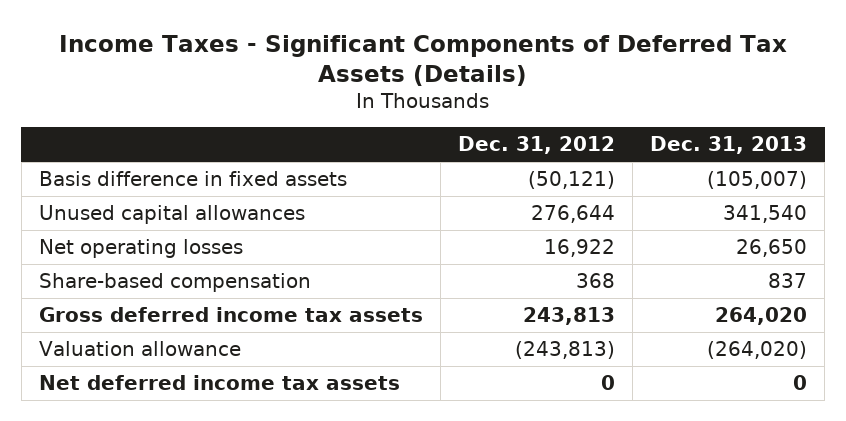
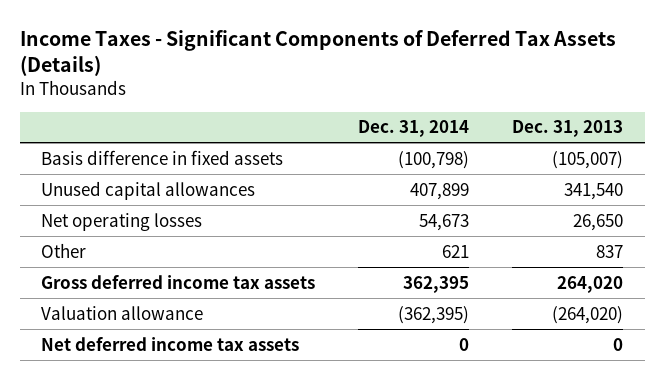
- | Dec. 31, 2012 | Dec. 31, 2013
+ | Dec. 31, 2014 | Dec. 31, 2013
- Share-based compensation | 368 | 837
+ Other | 621 | 837

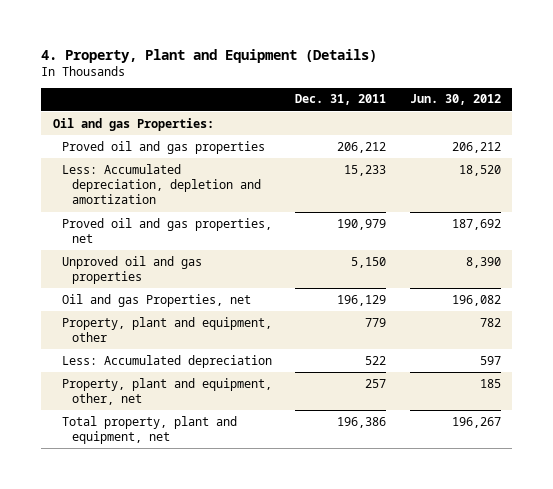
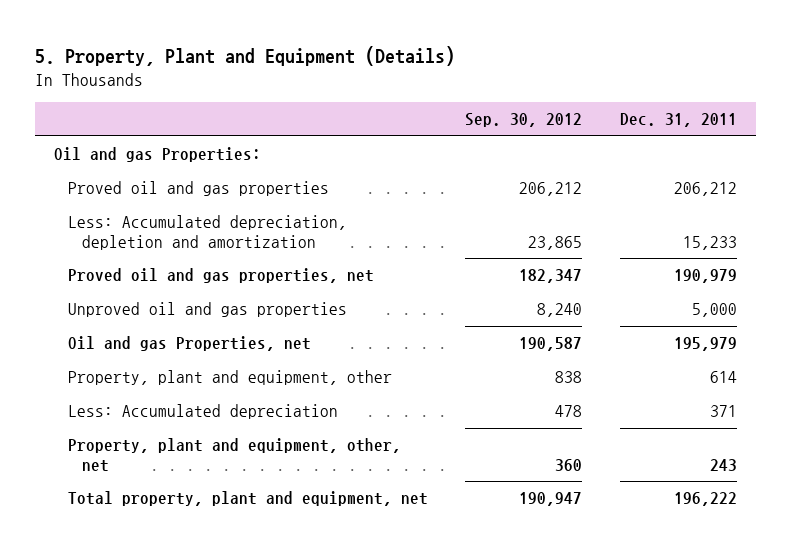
- 4. Property, Plant and Equipment (Details)
+ 5. Property, Plant and Equipment (Details)
- | Dec. 31, 2011 | Jun. 30, 2012
+ | Sep. 30, 2012 | Dec. 31, 2011
- Unproved oil and gas properties | 5,150 | 8,390
- Oil and gas Properties, net | 196,129 | 196,082
- Property, plant and equipment, other | 779 | 782
- Less: Accumulated depreciation | 522 | 597
- Property, plant and equipment, other, net | 257 | 185
- Total property, plant and equipment, net | 196,386 | 196,267
+ Unproved oil and gas properties | 8,240 | 5,000
+ Oil and gas Properties, net | 190,587 | 195,979
+ Property, plant and equipment, other | 838 | 614
+ Less: Accumulated depreciation | 478 | 371
+ Property, plant and equipment, other, net | 360 | 243
+ Total property, plant and equipment, net | 190,947 | 196,222

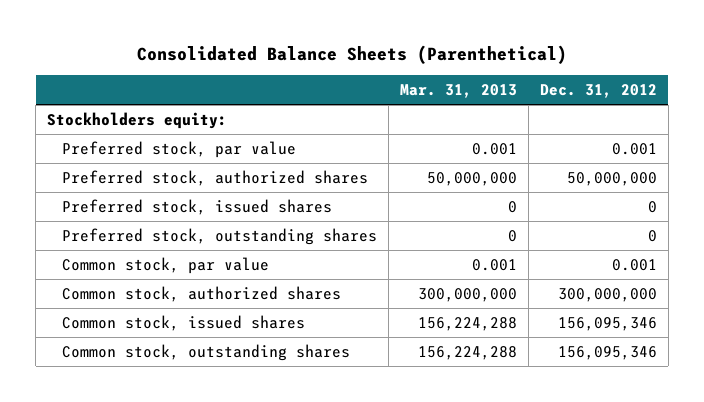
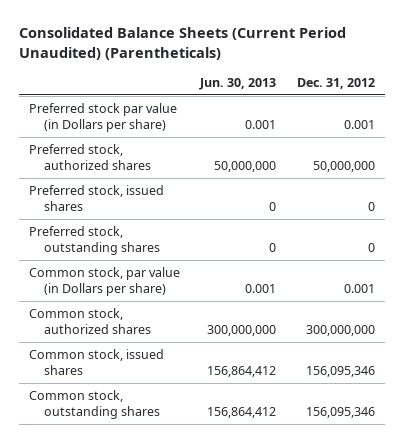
- Consolidated Balance Sheets (Parenthetical)
+ Consolidated Balance Sheets (Current Period Unaudited) (Parentheticals)
- | Mar. 31, 2013 | Dec. 31, 2012
+ | Jun. 30, 2013 | Dec. 31, 2012
- Stockholders equity:
- Preferred stock, par value | 0.001 | 0.001
+ Preferred stock par value (in Dollars per share) | 0.001 | 0.001
- Common stock, par value | 0.001 | 0.001
+ Common stock, par value (in Dollars per share) | 0.001 | 0.001

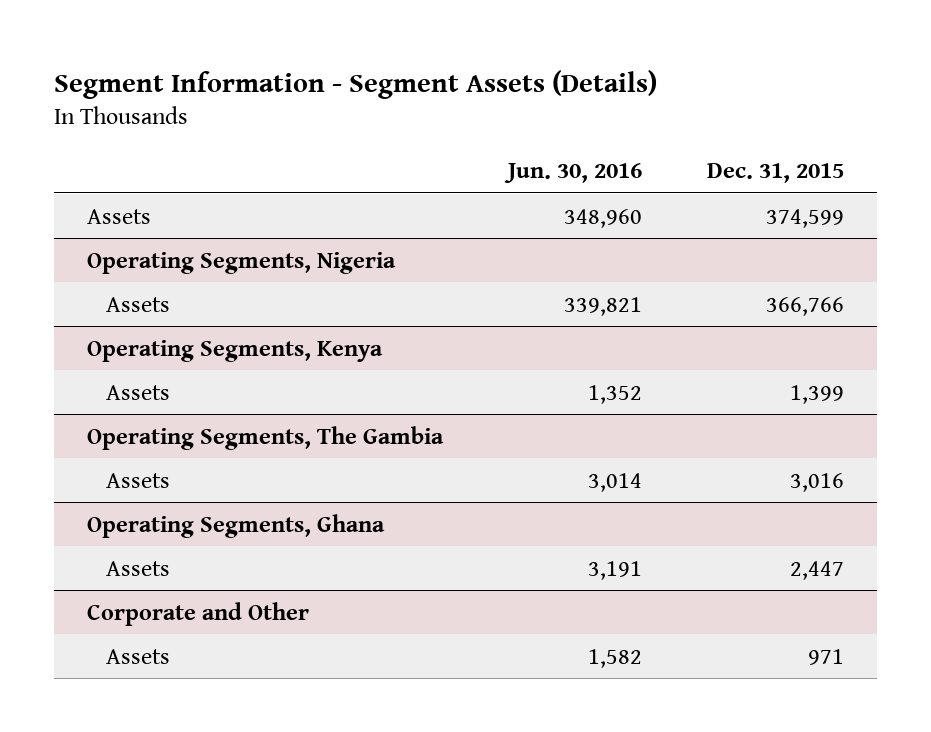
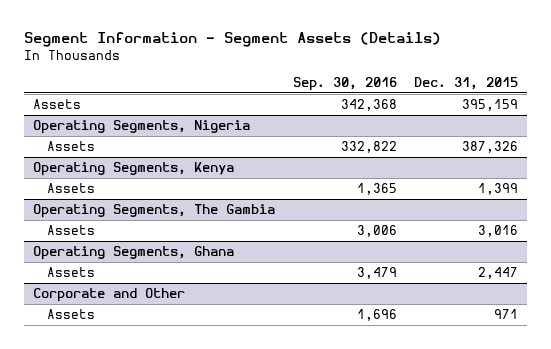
- | Jun. 30, 2016 | Dec. 31, 2015
+ | Sep. 30, 2016 | Dec. 31, 2015
- Assets | 348,960 | 374,599
+ Assets | 342,368 | 395,159
@ Operating Segments, Nigeria
- Assets | 339,821 | 366,766
+ Assets | 332,822 | 387,326

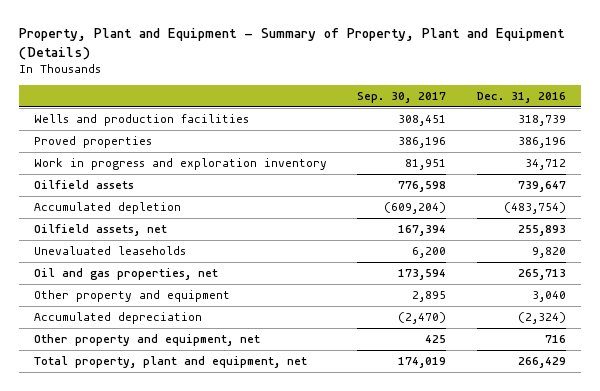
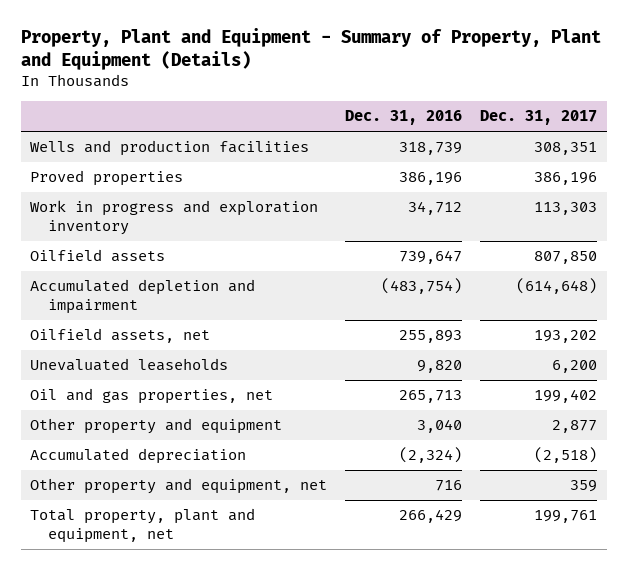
- | Sep. 30, 2017 | Dec. 31, 2016
+ | Dec. 31, 2016 | Dec. 31, 2017
- Accumulated depletion | (609,204) | (483,754)
+ Accumulated depletion and impairment | (483,754) | (614,648)

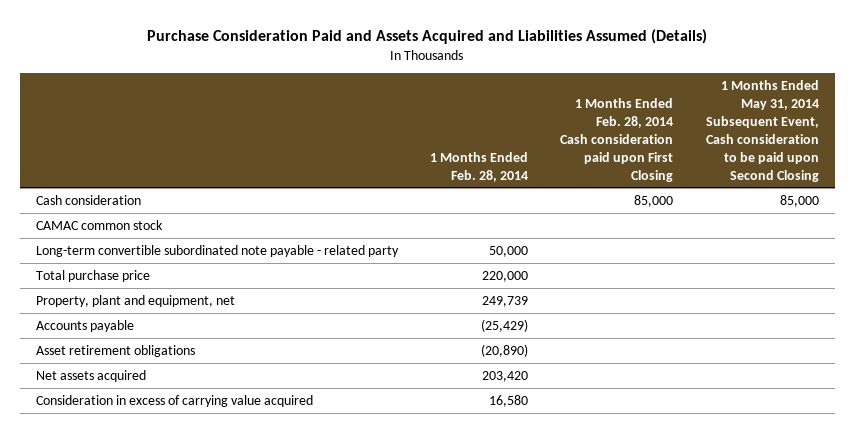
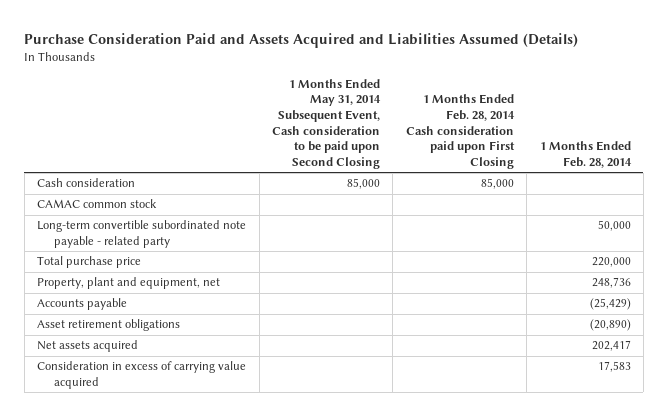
- | 1 Months Ended Feb. 28, 2014 | 1 Months Ended Feb. 28, 2014 Cash consideration paid upon First Closing | 1 Months Ended May 31, 2014 Subsequent Event, Cash consideration to be paid upon Second Closing
+ | 1 Months Ended May 31, 2014 Subsequent Event, Cash consideration to be paid upon Second Closing | 1 Months Ended Feb. 28, 2014 Cash consideration paid upon First Closing | 1 Months Ended Feb. 28, 2014
- Property, plant and equipment, net | 249,739 | |
+ Property, plant and equipment, net | | | 248,736
- Net assets acquired | 203,420 | |
- Consideration in excess of carrying value acquired | 16,580 | |
+ Net assets acquired | | | 202,417
+ Consideration in excess of carrying value acquired | | | 17,583

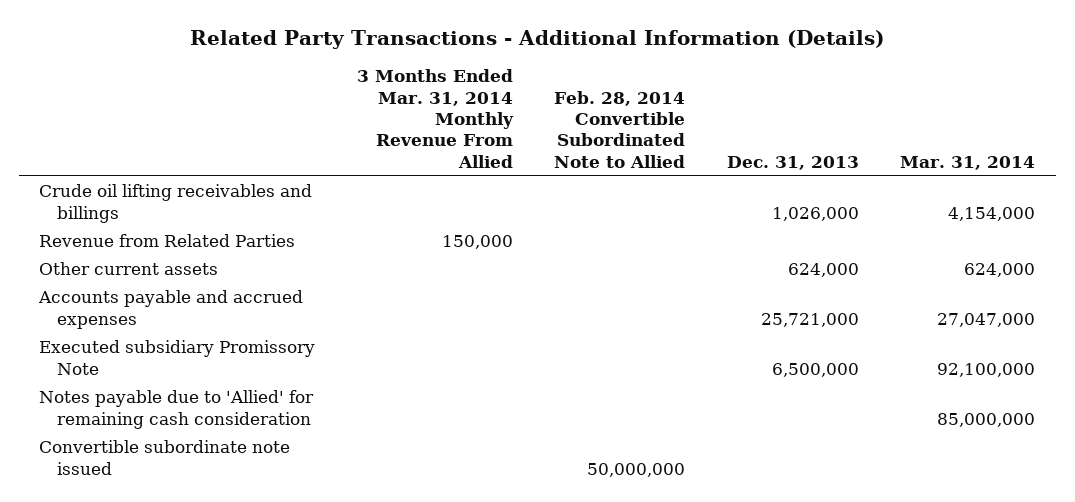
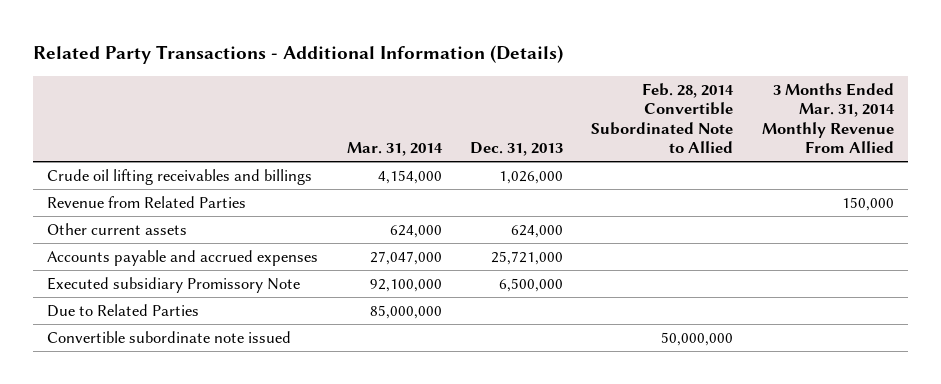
- | 3 Months Ended Mar. 31, 2014 Monthly Revenue From Allied | Feb. 28, 2014 Convertible Subordinated Note to Allied | Dec. 31, 2013 | Mar. 31, 2014
+ | Mar. 31, 2014 | Dec. 31, 2013 | Feb. 28, 2014 Convertible Subordinated Note to Allied | 3 Months Ended Mar. 31, 2014 Monthly Revenue From Allied
- Notes payable due to 'Allied' for remaining cash consideration | | | | 85,000,000
+ Due to Related Parties | 85,000,000 | | |

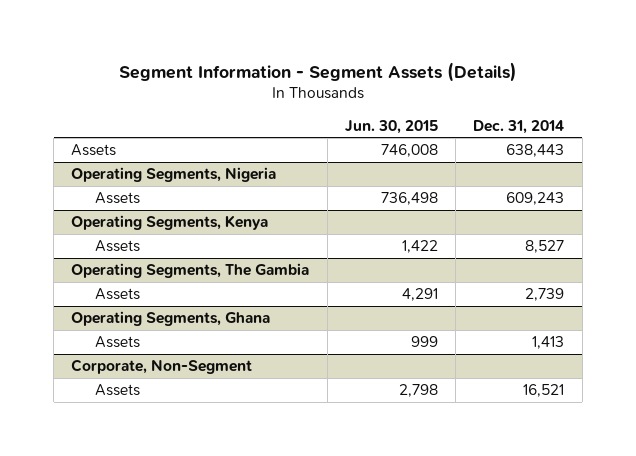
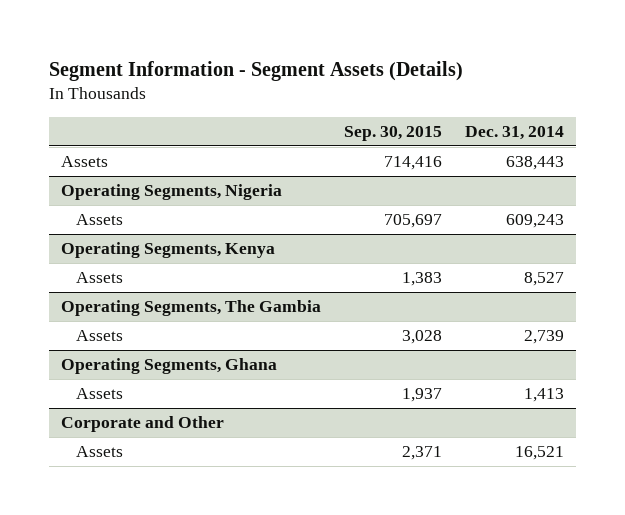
- | Jun. 30, 2015 | Dec. 31, 2014
+ | Sep. 30, 2015 | Dec. 31, 2014
- Corporate, Non-Segment
+ Corporate and Other

